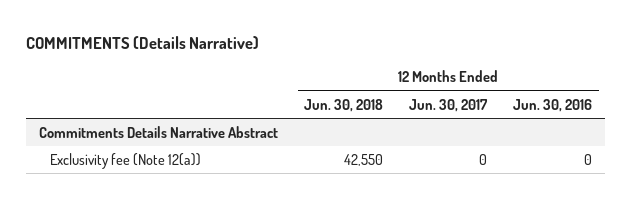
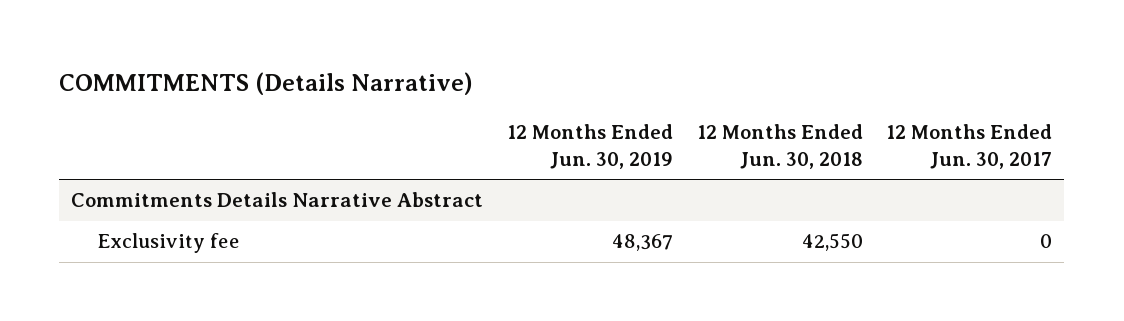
- | 12 Months Ended Jun. 30, 2018 | 12 Months Ended Jun. 30, 2017 | 12 Months Ended Jun. 30, 2016
+ | 12 Months Ended Jun. 30, 2019 | 12 Months Ended Jun. 30, 2018 | 12 Months Ended Jun. 30, 2017
- Exclusivity fee (Note 12(a)) | 42,550 | 0 | 0
+ Exclusivity fee | 48,367 | 42,550 | 0

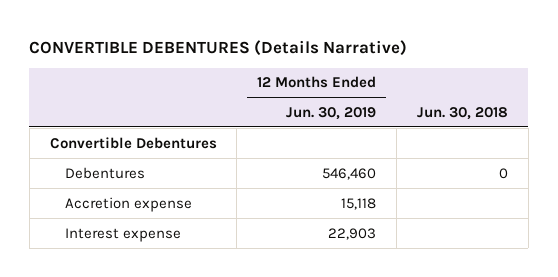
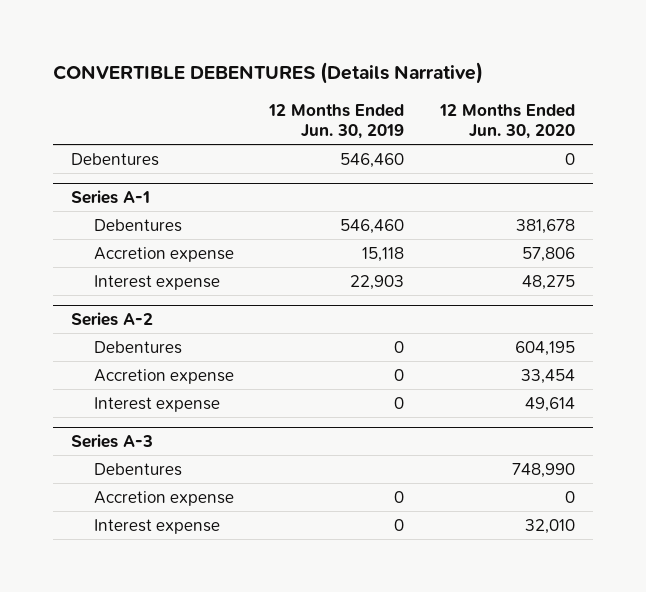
- | 12 Months Ended Jun. 30, 2019 | Jun. 30, 2018
+ | 12 Months Ended Jun. 30, 2019 | 12 Months Ended Jun. 30, 2020
- Convertible Debentures
+ Series A-1
+ Debentures | 546,460 | 381,678
+ Series A-2
+ Debentures | 0 | 604,195
+ Accretion expense | 0 | 33,454
+ Interest expense | 0 | 49,614
+ Series A-3
+ Debentures | | 748,990
+ Accretion expense | 0 | 0
+ Interest expense | 0 | 32,010

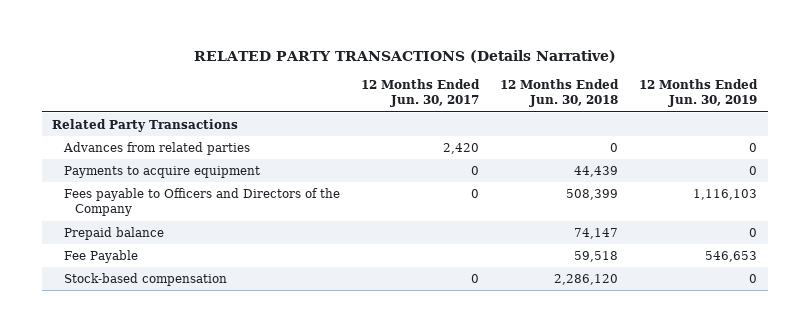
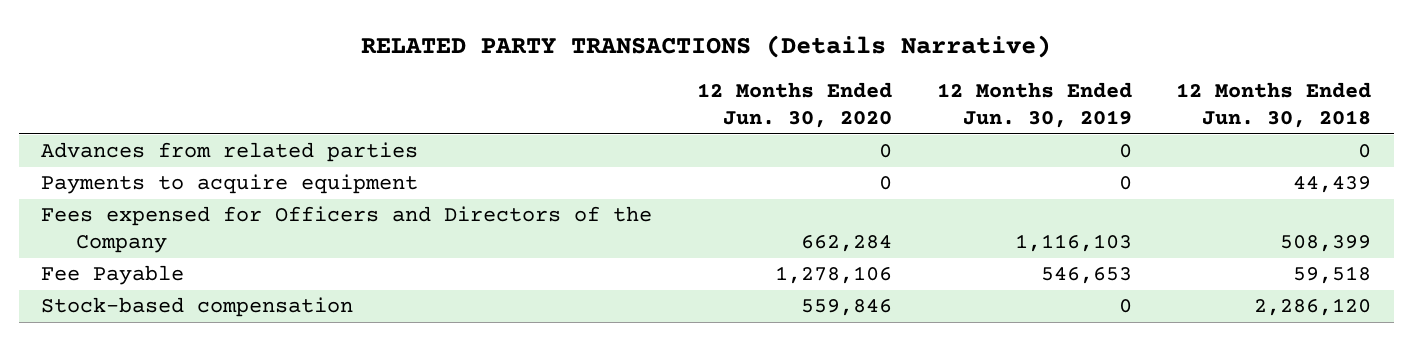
- | 12 Months Ended Jun. 30, 2017 | 12 Months Ended Jun. 30, 2018 | 12 Months Ended Jun. 30, 2019
+ | 12 Months Ended Jun. 30, 2020 | 12 Months Ended Jun. 30, 2019 | 12 Months Ended Jun. 30, 2018
- Related Party Transactions
- Fees payable to Officers and Directors of the Company | 0 | 508,399 | 1,116,103
- Prepaid balance | | 74,147 | 0
+ Fees expensed for Officers and Directors of the Company | 662,284 | 1,116,103 | 508,399

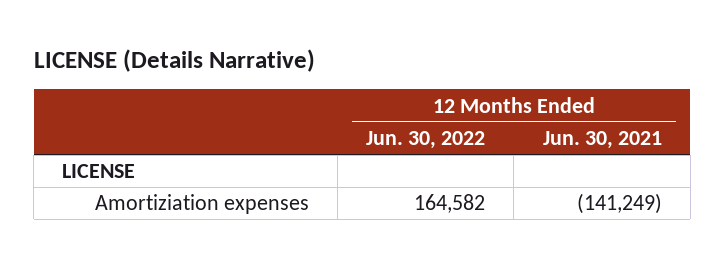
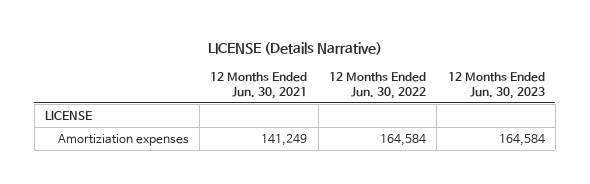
- | 12 Months Ended Jun. 30, 2022 | 12 Months Ended Jun. 30, 2021
+ | 12 Months Ended Jun. 30, 2021 | 12 Months Ended Jun. 30, 2022 | 12 Months Ended Jun. 30, 2023
- Amortiziation expenses | 164,582 | (141,249)
+ Amortiziation expenses | 141,249 | 164,584 | 164,584

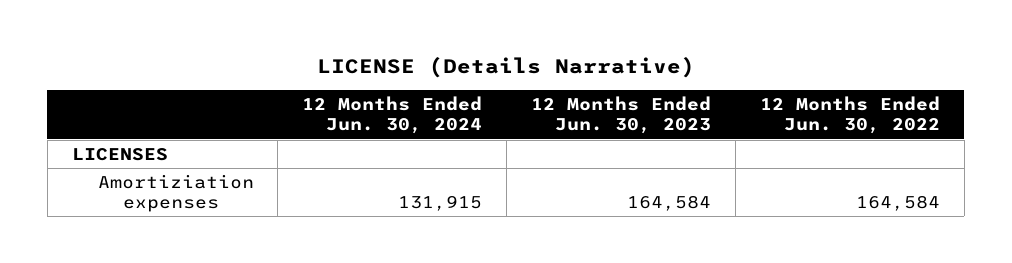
- | 12 Months Ended Jun. 30, 2021 | 12 Months Ended Jun. 30, 2022 | 12 Months Ended Jun. 30, 2023
+ | 12 Months Ended Jun. 30, 2024 | 12 Months Ended Jun. 30, 2023 | 12 Months Ended Jun. 30, 2022
- LICENSE
+ LICENSES

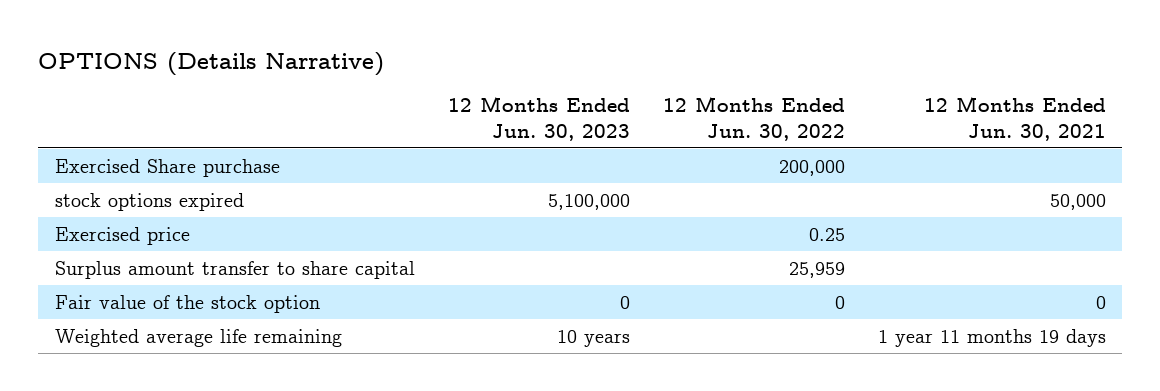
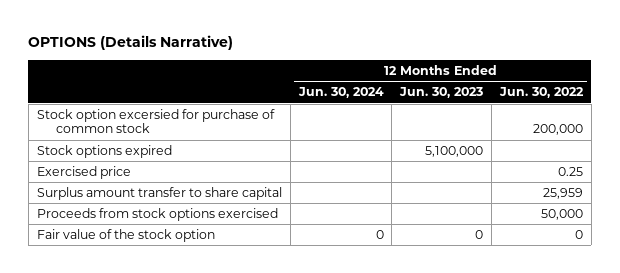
- | 12 Months Ended Jun. 30, 2023 | 12 Months Ended Jun. 30, 2022 | 12 Months Ended Jun. 30, 2021
+ | 12 Months Ended Jun. 30, 2024 | 12 Months Ended Jun. 30, 2023 | 12 Months Ended Jun. 30, 2022
- Exercised Share purchase | | 200,000 |
- stock options expired | 5,100,000 | | 50,000
+ Stock option excersied for purchase of common stock | | | 200,000
+ Stock options expired | | 5,100,000 |
+ Proceeds from stock options exercised | | | 50,000
- Weighted average life remaining | 10 years | | 1 year 11 months 19 days

